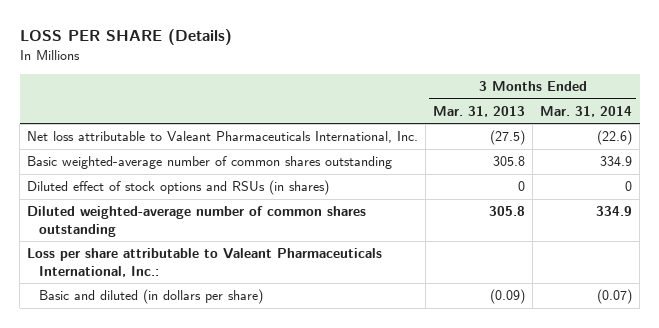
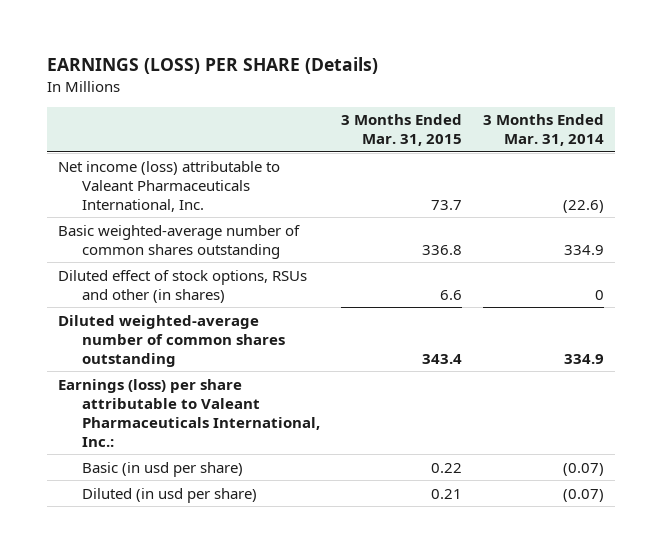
- LOSS PER SHARE (Details)
+ EARNINGS (LOSS) PER SHARE (Details)
- | 3 Months Ended Mar. 31, 2013 | 3 Months Ended Mar. 31, 2014
+ | 3 Months Ended Mar. 31, 2015 | 3 Months Ended Mar. 31, 2014
- Net loss attributable to Valeant Pharmaceuticals International, Inc. | (27.5) | (22.6)
+ Net income (loss) attributable to Valeant Pharmaceuticals International, Inc. | 73.7 | (22.6)
- Diluted effect of stock options and RSUs (in shares) | 0 | 0
+ Diluted effect of stock options, RSUs and other (in shares) | 6.6 | 0
- Loss per share attributable to Valeant Pharmaceuticals International, Inc.:
- Basic and diluted (in dollars per share) | (0.09) | (0.07)
+ Earnings (loss) per share attributable to Valeant Pharmaceuticals International, Inc.:
+ Basic (in usd per share) | 0.22 | (0.07)
+ Diluted (in usd per share) | 0.21 | (0.07)

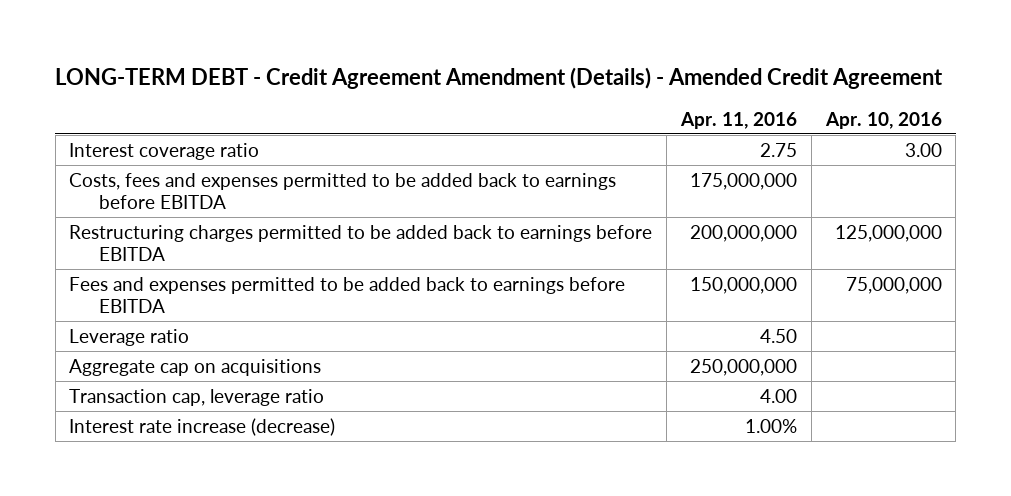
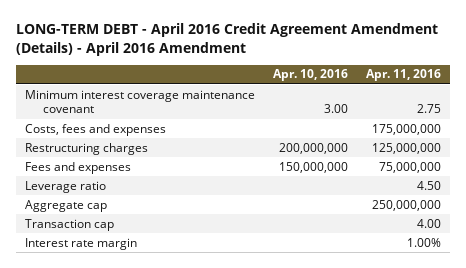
- LONG-TERM DEBT - Credit Agreement Amendment (Details) - Amended Credit Agreement
+ LONG-TERM DEBT - April 2016 Credit Agreement Amendment (Details) - April 2016 Amendment
- | Apr. 11, 2016 | Apr. 10, 2016
+ | Apr. 10, 2016 | Apr. 11, 2016
- Interest coverage ratio | 2.75 | 3.00
- Costs, fees and expenses permitted to be added back to earnings before EBITDA | 175,000,000 |
- Restructuring charges permitted to be added back to earnings before EBITDA | 200,000,000 | 125,000,000
- Fees and expenses permitted to be added back to earnings before EBITDA | 150,000,000 | 75,000,000
+ Minimum interest coverage maintenance covenant | 3.00 | 2.75
+ Costs, fees and expenses | | 175,000,000
+ Restructuring charges | 200,000,000 | 125,000,000
+ Fees and expenses | 150,000,000 | 75,000,000
- Aggregate cap on acquisitions | 250,000,000 |
- Transaction cap, leverage ratio | 4.00 |
- Interest rate increase (decrease) | 1.00% |
+ Aggregate cap | | 250,000,000
+ Transaction cap | | 4.00
+ Interest rate margin | | 1.00%

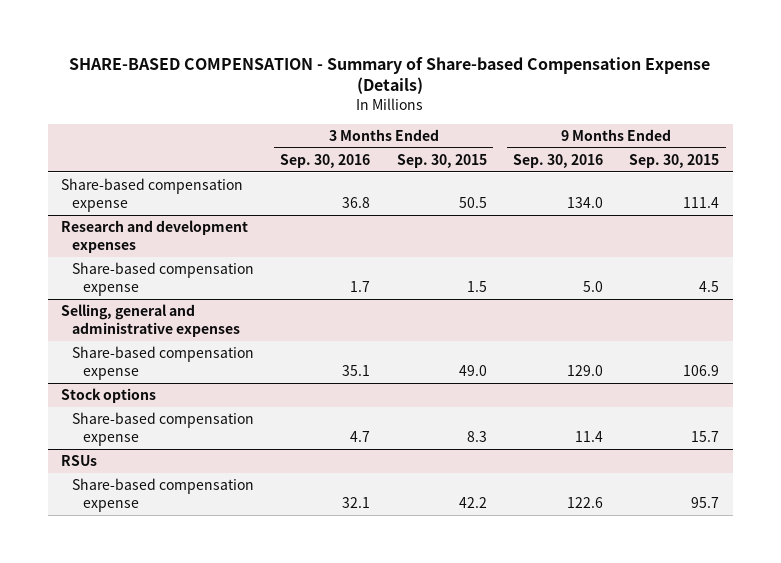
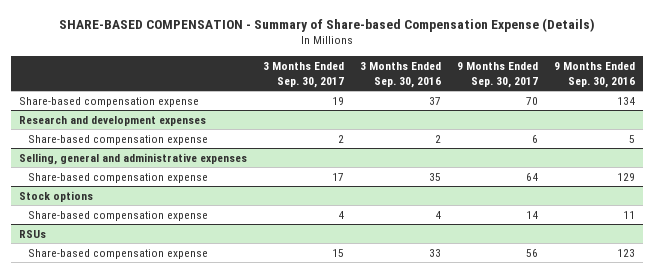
- | 3 Months Ended Sep. 30, 2016 | 3 Months Ended Sep. 30, 2015 | 9 Months Ended Sep. 30, 2016 | 9 Months Ended Sep. 30, 2015
+ | 3 Months Ended Sep. 30, 2017 | 3 Months Ended Sep. 30, 2016 | 9 Months Ended Sep. 30, 2017 | 9 Months Ended Sep. 30, 2016
- Share-based compensation expense | 36.8 | 50.5 | 134.0 | 111.4
+ Share-based compensation expense | 19 | 37 | 70 | 134
@ Research and development expenses
- Share-based compensation expense | 1.7 | 1.5 | 5.0 | 4.5
+ Share-based compensation expense | 2 | 2 | 6 | 5
@ Selling, general and administrative expenses
- Share-based compensation expense | 35.1 | 49.0 | 129.0 | 106.9
+ Share-based compensation expense | 17 | 35 | 64 | 129
@ Stock options
- Share-based compensation expense | 4.7 | 8.3 | 11.4 | 15.7
+ Share-based compensation expense | 4 | 4 | 14 | 11
@ RSUs
- Share-based compensation expense | 32.1 | 42.2 | 122.6 | 95.7
+ Share-based compensation expense | 15 | 33 | 56 | 123

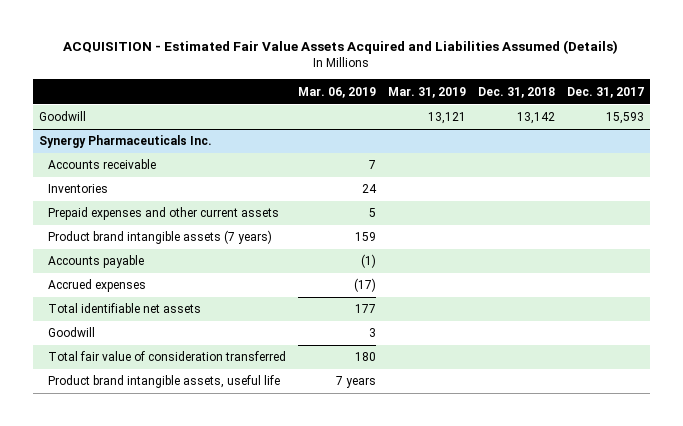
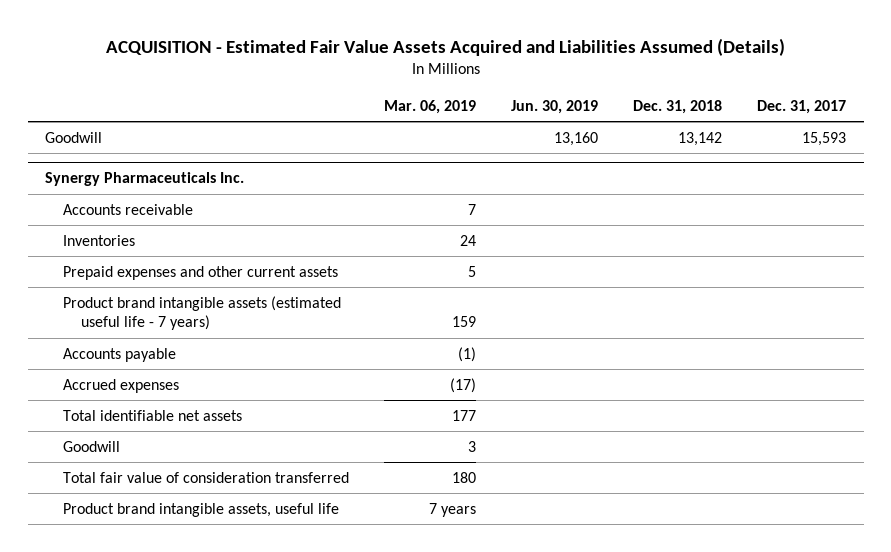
- | Mar. 06, 2019 | Mar. 31, 2019 | Dec. 31, 2018 | Dec. 31, 2017
+ | Mar. 06, 2019 | Jun. 30, 2019 | Dec. 31, 2018 | Dec. 31, 2017
@ Synergy Pharmaceuticals Inc.
- Product brand intangible assets (7 years) | 159 | | |
+ Product brand intangible assets (estimated useful life - 7 years) | 159 | | |

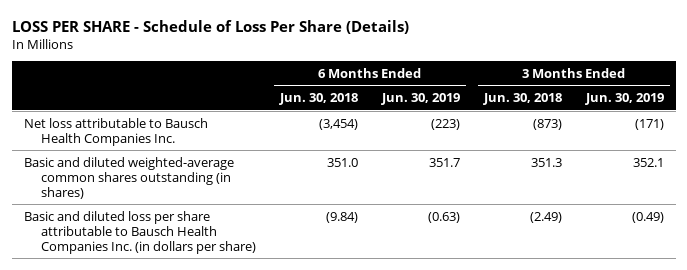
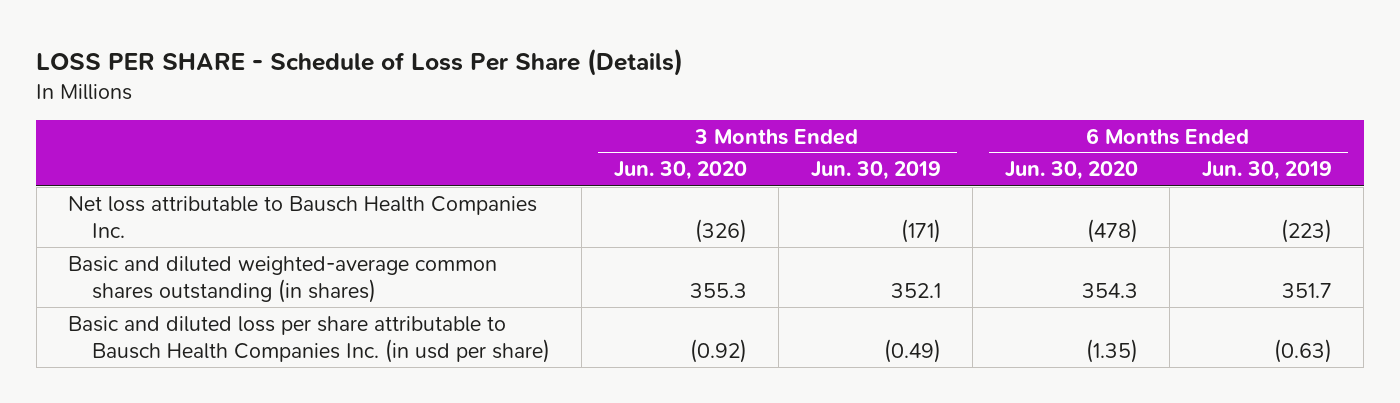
- | 6 Months Ended Jun. 30, 2018 | 6 Months Ended Jun. 30, 2019 | 3 Months Ended Jun. 30, 2018 | 3 Months Ended Jun. 30, 2019
+ | 3 Months Ended Jun. 30, 2020 | 3 Months Ended Jun. 30, 2019 | 6 Months Ended Jun. 30, 2020 | 6 Months Ended Jun. 30, 2019
- Basic and diluted loss per share attributable to Bausch Health Companies Inc. (in dollars per share) | (9.84) | (0.63) | (2.49) | (0.49)
+ Basic and diluted loss per share attributable to Bausch Health Companies Inc. (in usd per share) | (0.92) | (0.49) | (1.35) | (0.63)

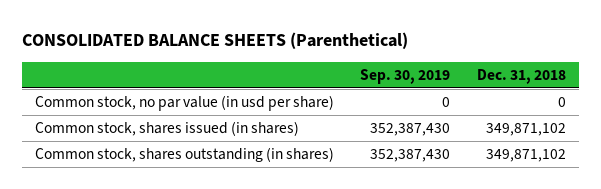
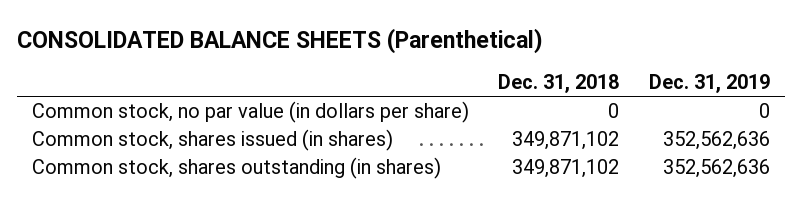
- | Sep. 30, 2019 | Dec. 31, 2018
+ | Dec. 31, 2018 | Dec. 31, 2019
- Common stock, no par value (in usd per share) | 0 | 0
+ Common stock, no par value (in dollars per share) | 0 | 0

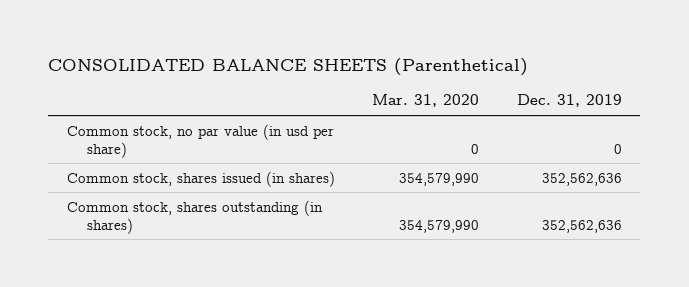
- | Dec. 31, 2018 | Dec. 31, 2019
+ | Mar. 31, 2020 | Dec. 31, 2019
- Common stock, no par value (in dollars per share) | 0 | 0
+ Common stock, no par value (in usd per share) | 0 | 0

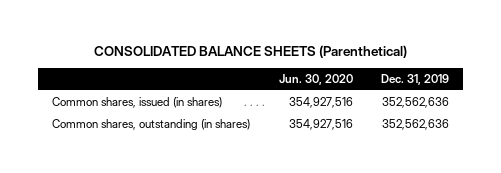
- | Mar. 31, 2020 | Dec. 31, 2019
+ | Jun. 30, 2020 | Dec. 31, 2019
- Common stock, no par value (in usd per share) | 0 | 0
- Common stock, shares issued (in shares) | 354,579,990 | 352,562,636
- Common stock, shares outstanding (in shares) | 354,579,990 | 352,562,636
+ Common shares, issued (in shares) | 354,927,516 | 352,562,636
+ Common shares, outstanding (in shares) | 354,927,516 | 352,562,636

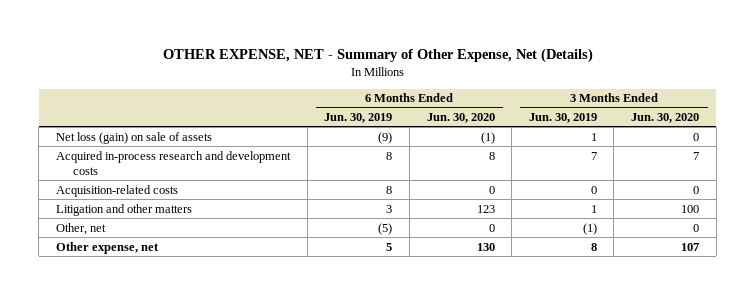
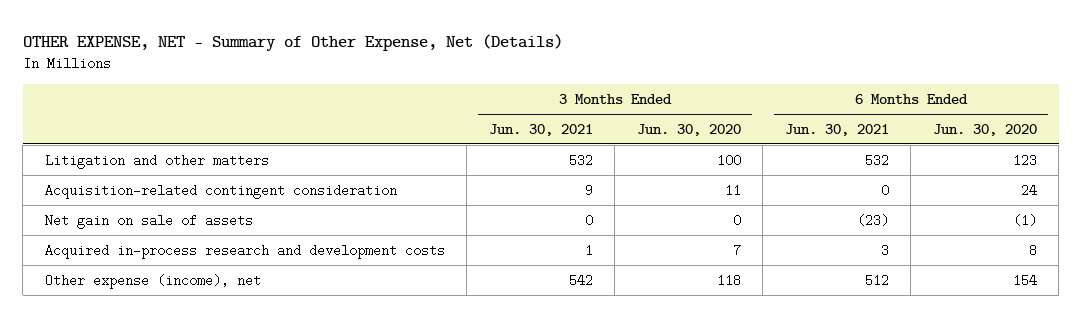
- | 6 Months Ended Jun. 30, 2019 | 6 Months Ended Jun. 30, 2020 | 3 Months Ended Jun. 30, 2019 | 3 Months Ended Jun. 30, 2020
+ | 3 Months Ended Jun. 30, 2021 | 3 Months Ended Jun. 30, 2020 | 6 Months Ended Jun. 30, 2021 | 6 Months Ended Jun. 30, 2020
- Net loss (gain) on sale of assets | (9) | (1) | 1 | 0
- Acquisition-related costs | 8 | 0 | 0 | 0
- Other, net | (5) | 0 | (1) | 0
- Other expense, net | 5 | 130 | 8 | 107
+ Acquisition-related contingent consideration | 9 | 11 | 0 | 24
+ Net gain on sale of assets | 0 | 0 | (23) | (1)
moved down: Acquired in-process research and development costs | 1 | 7 | 3 | 8
+ Other expense (income), net | 542 | 118 | 512 | 154

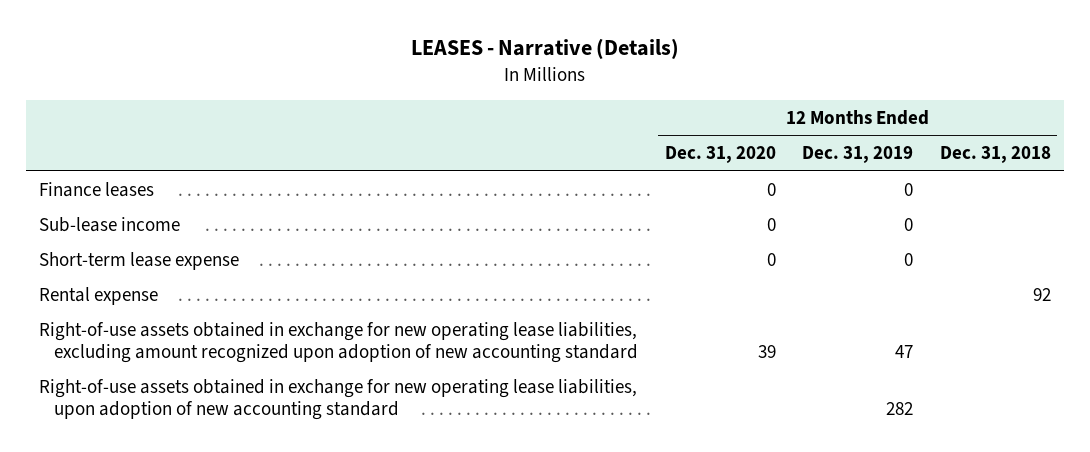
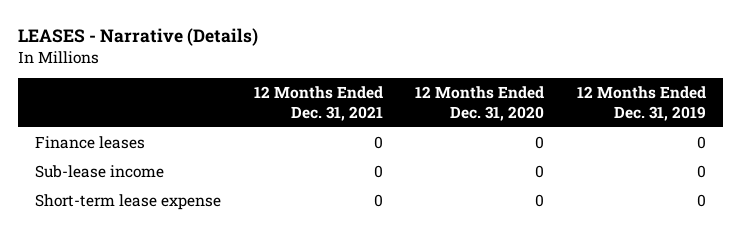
- | 12 Months Ended Dec. 31, 2020 | 12 Months Ended Dec. 31, 2019 | 12 Months Ended Dec. 31, 2018
+ | 12 Months Ended Dec. 31, 2021 | 12 Months Ended Dec. 31, 2020 | 12 Months Ended Dec. 31, 2019
- Rental expense | | | 92
- Right-of-use assets obtained in exchange for new operating lease liabilities, excluding amount recognized upon adoption of new accounting standard | 39 | 47 |
- Right-of-use assets obtained in exchange for new operating lease liabilities, upon adoption of new accounting standard | | 282 |

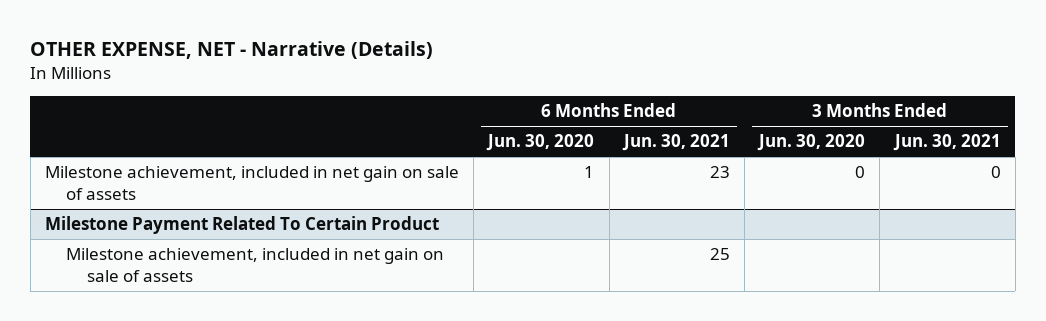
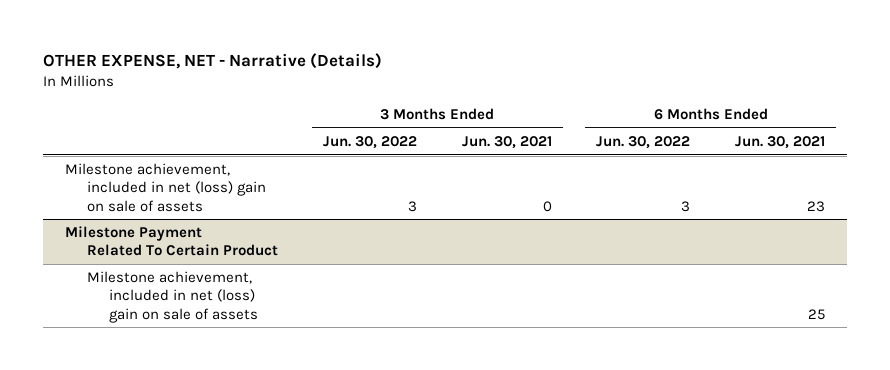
- | 6 Months Ended Jun. 30, 2020 | 6 Months Ended Jun. 30, 2021 | 3 Months Ended Jun. 30, 2020 | 3 Months Ended Jun. 30, 2021
+ | 3 Months Ended Jun. 30, 2022 | 3 Months Ended Jun. 30, 2021 | 6 Months Ended Jun. 30, 2022 | 6 Months Ended Jun. 30, 2021
- Milestone achievement, included in net gain on sale of assets | 1 | 23 | 0 | 0
+ Milestone achievement, included in net (loss) gain on sale of assets | 3 | 0 | 3 | 23
@ Milestone Payment Related To Certain Product
- Milestone achievement, included in net gain on sale of assets | | 25 | |
+ Milestone achievement, included in net (loss) gain on sale of assets | | | | 25

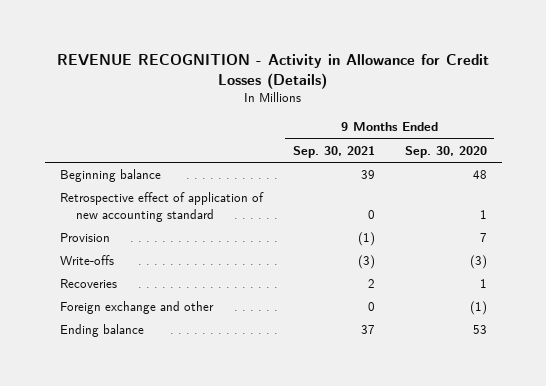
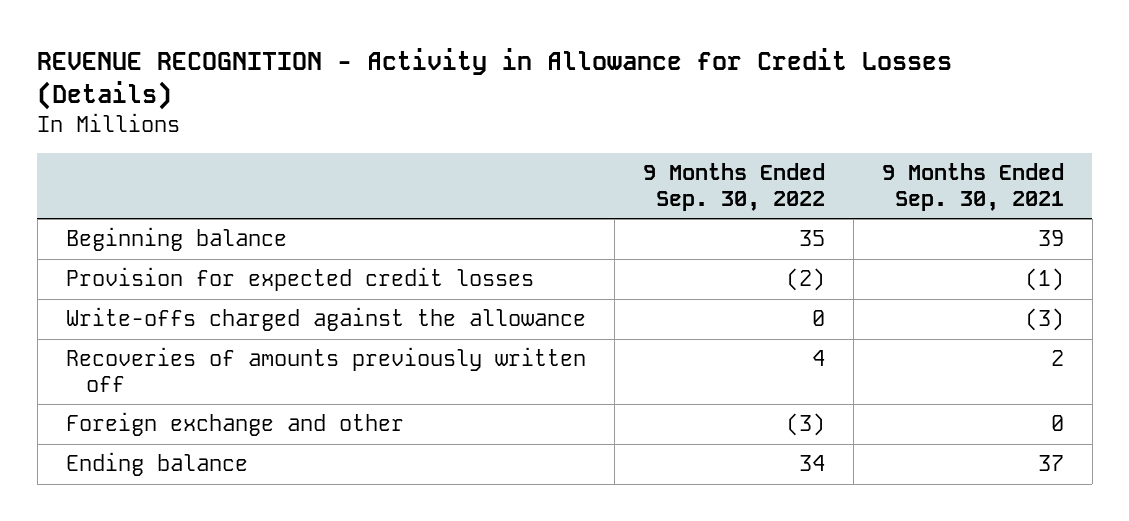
- | 9 Months Ended Sep. 30, 2021 | 9 Months Ended Sep. 30, 2020
+ | 9 Months Ended Sep. 30, 2022 | 9 Months Ended Sep. 30, 2021
- Retrospective effect of application of new accounting standard | 0 | 1
- Provision | (1) | 7
- Write-offs | (3) | (3)
- Recoveries | 2 | 1
+ Provision for expected credit losses | (2) | (1)
+ Write-offs charged against the allowance | 0 | (3)
+ Recoveries of amounts previously written off | 4 | 2

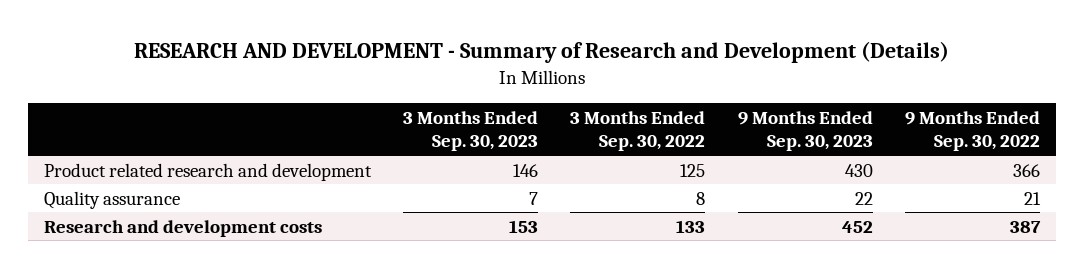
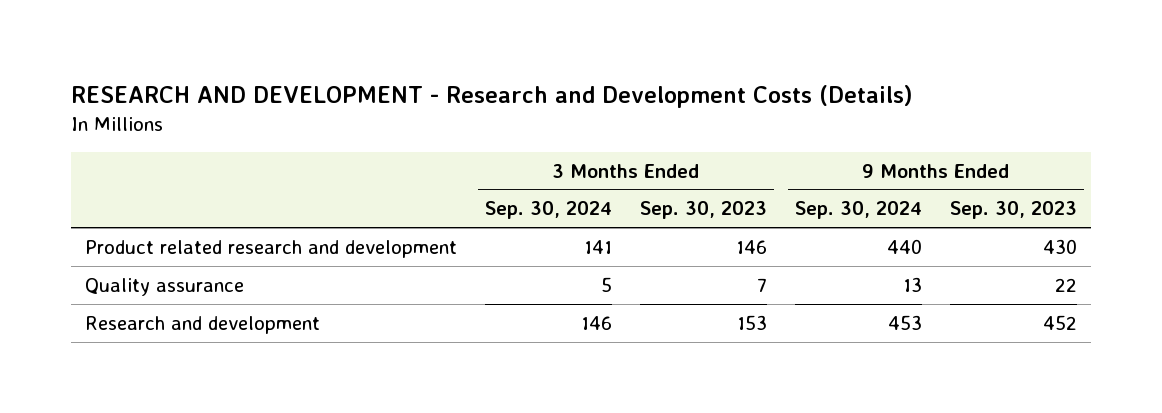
- RESEARCH AND DEVELOPMENT - Summary of Research and Development (Details)
+ RESEARCH AND DEVELOPMENT - Research and Development Costs (Details)
- | 3 Months Ended Sep. 30, 2023 | 3 Months Ended Sep. 30, 2022 | 9 Months Ended Sep. 30, 2023 | 9 Months Ended Sep. 30, 2022
+ | 3 Months Ended Sep. 30, 2024 | 3 Months Ended Sep. 30, 2023 | 9 Months Ended Sep. 30, 2024 | 9 Months Ended Sep. 30, 2023
- Research and development costs | 153 | 133 | 452 | 387
+ Research and development | 146 | 153 | 453 | 452

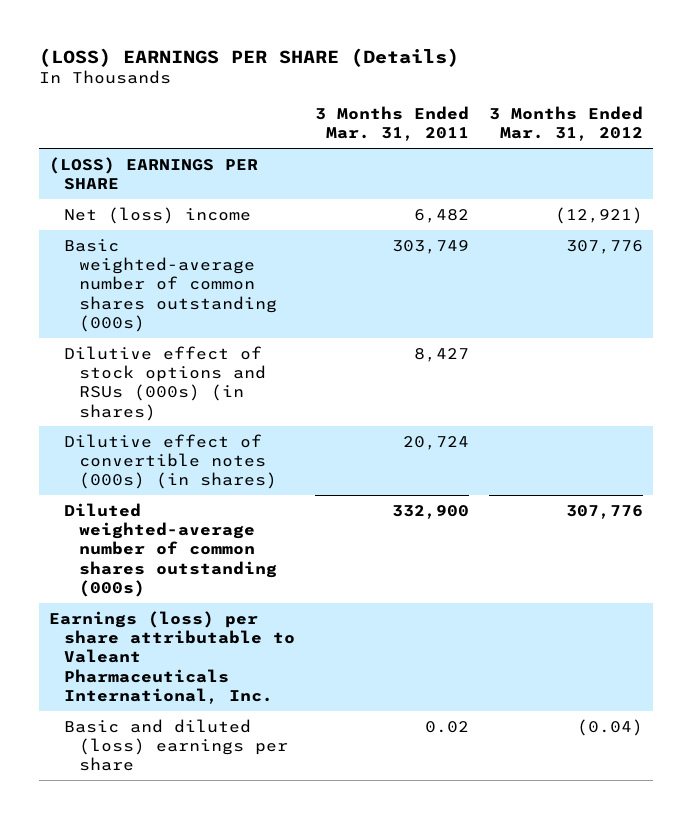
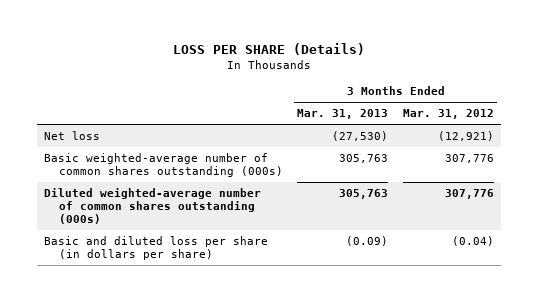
- (LOSS) EARNINGS PER SHARE (Details)
+ LOSS PER SHARE (Details)
- | 3 Months Ended Mar. 31, 2011 | 3 Months Ended Mar. 31, 2012
+ | 3 Months Ended Mar. 31, 2013 | 3 Months Ended Mar. 31, 2012
- (LOSS) EARNINGS PER SHARE
- Net (loss) income | 6,482 | (12,921)
+ Net loss | (27,530) | (12,921)
- Dilutive effect of stock options and RSUs (000s) (in shares) | 8,427 |
- Dilutive effect of convertible notes (000s) (in shares) | 20,724 |
- Earnings (loss) per share attributable to Valeant Pharmaceuticals International, Inc.
- Basic and diluted (loss) earnings per share | 0.02 | (0.04)
+ Basic and diluted loss per share (in dollars per share) | (0.09) | (0.04)

